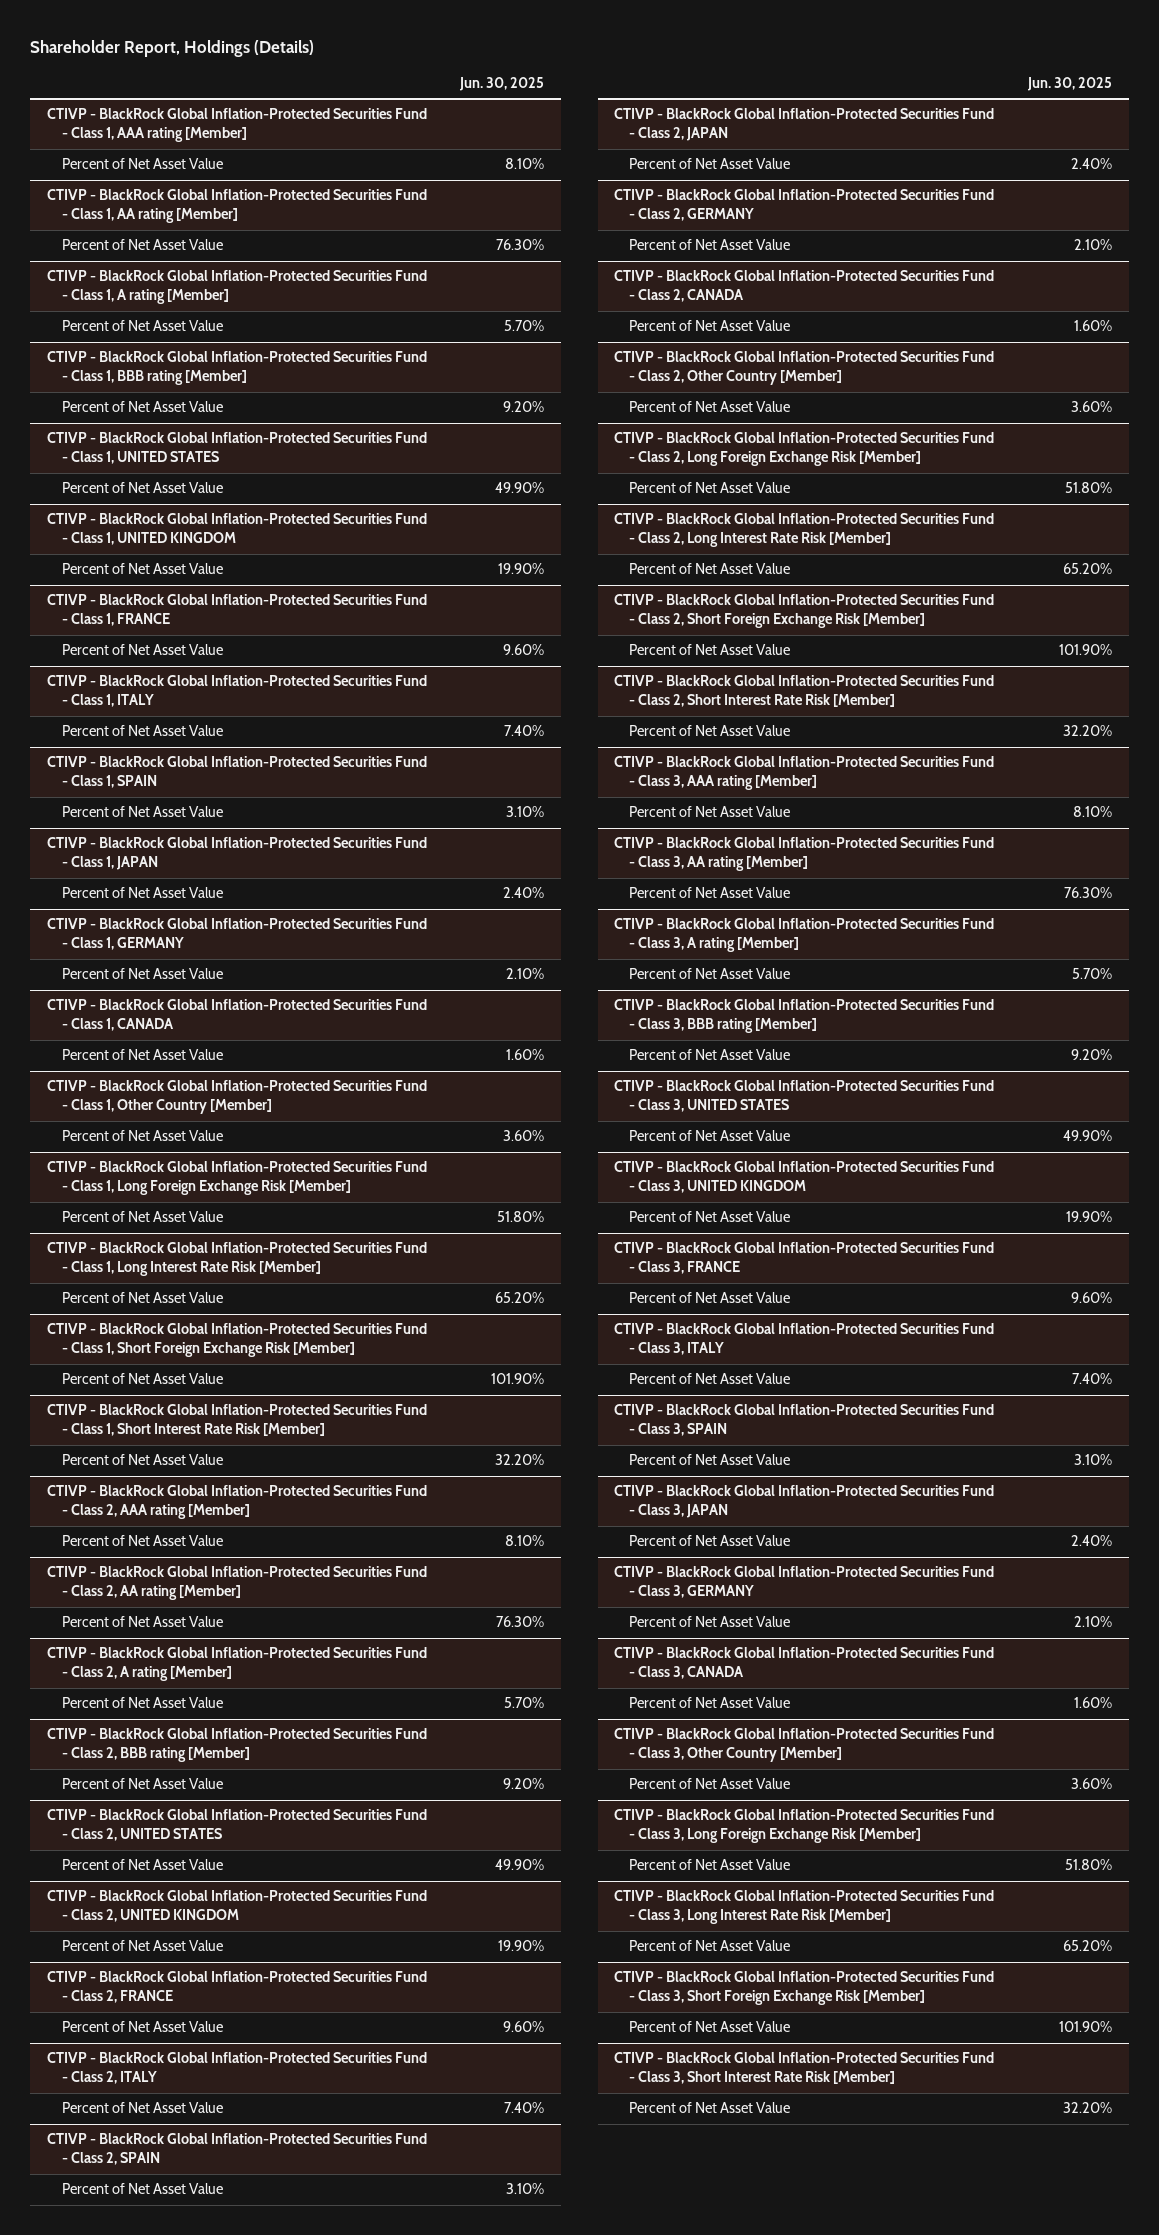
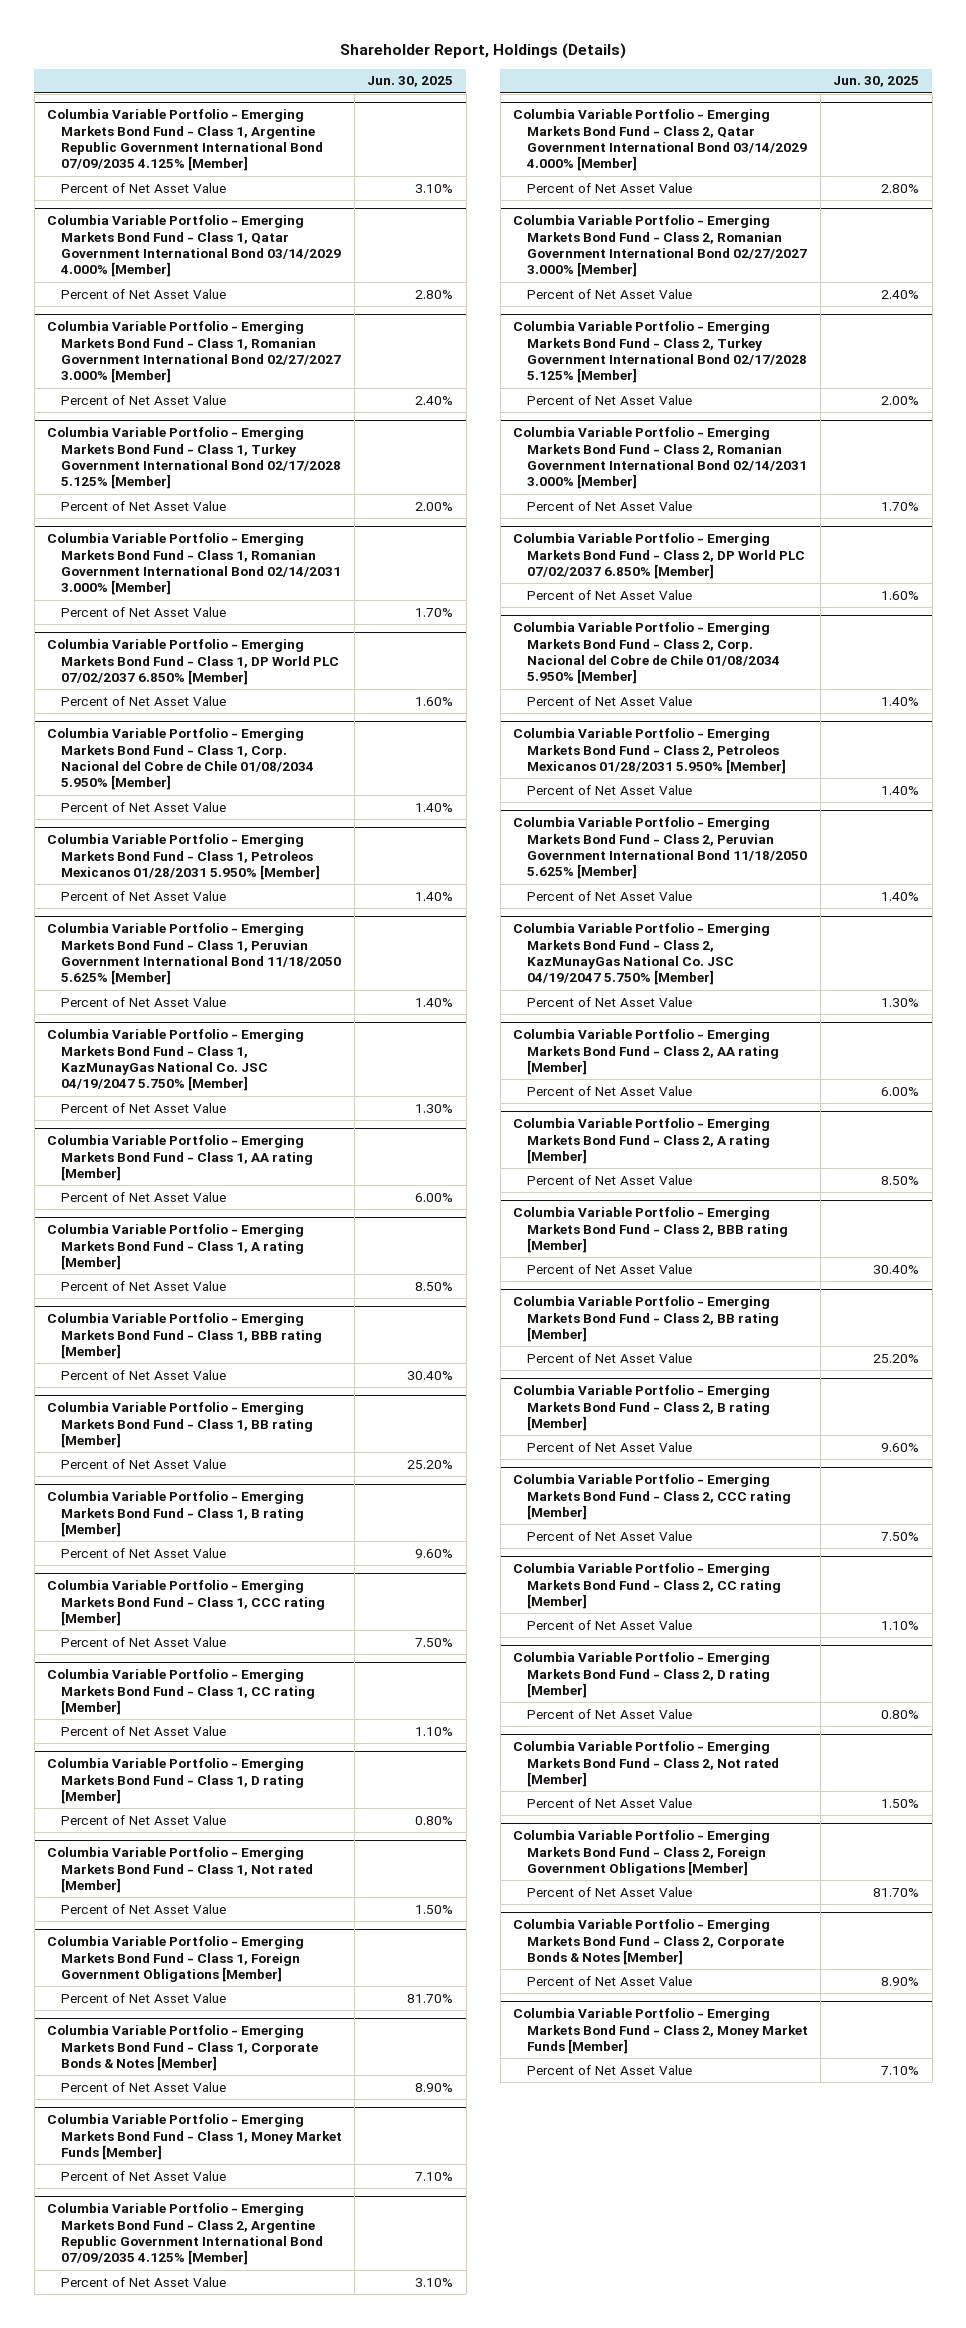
- CTIVP - BlackRock Global Inflation-Protected Securities Fund - Class 1, AAA rating [Member]
- Percent of Net Asset Value | 8.10%
- CTIVP - BlackRock Global Inflation-Protected Securities Fund - Class 1, AA rating [Member]
- Percent of Net Asset Value | 76.30%
- CTIVP - BlackRock Global Inflation-Protected Securities Fund - Class 1, A rating [Member]
- Percent of Net Asset Value | 5.70%
- CTIVP - BlackRock Global Inflation-Protected Securities Fund - Class 1, BBB rating [Member]
- Percent of Net Asset Value | 9.20%
- CTIVP - BlackRock Global Inflation-Protected Securities Fund - Class 1, UNITED STATES
- Percent of Net Asset Value | 49.90%
- CTIVP - BlackRock Global Inflation-Protected Securities Fund - Class 1, UNITED KINGDOM
- Percent of Net Asset Value | 19.90%
- CTIVP - BlackRock Global Inflation-Protected Securities Fund - Class 1, FRANCE
- Percent of Net Asset Value | 9.60%
- CTIVP - BlackRock Global Inflation-Protected Securities Fund - Class 1, ITALY
- Percent of Net Asset Value | 7.40%
- CTIVP - BlackRock Global Inflation-Protected Securities Fund - Class 1, SPAIN
+ Columbia Variable Portfolio - Emerging Markets Bond Fund - Class 1, Argentine Republic Government International Bond 07/09/2035 4.125% [Member]
- CTIVP - BlackRock Global Inflation-Protected Securities Fund - Class 1, JAPAN
+ Columbia Variable Portfolio - Emerging Markets Bond Fund - Class 1, Qatar Government International Bond 03/14/2029 4.000% [Member]
+ Percent of Net Asset Value | 2.80%
+ Columbia Variable Portfolio - Emerging Markets Bond Fund - Class 1, Romanian Government International Bond 02/27/2027 3.000% [Member]
- CTIVP - BlackRock Global Inflation-Protected Securities Fund - Class 1, GERMANY
- Percent of Net Asset Value | 2.10%
- CTIVP - BlackRock Global Inflation-Protected Securities Fund - Class 1, CANADA
+ Columbia Variable Portfolio - Emerging Markets Bond Fund - Class 1, Turkey Government International Bond 02/17/2028 5.125% [Member]
+ Percent of Net Asset Value | 2.00%
+ Columbia Variable Portfolio - Emerging Markets Bond Fund - Class 1, Romanian Government International Bond 02/14/2031 3.000% [Member]
+ Percent of Net Asset Value | 1.70%
+ Columbia Variable Portfolio - Emerging Markets Bond Fund - Class 1, DP World PLC 07/02/2037 6.850% [Member]
- CTIVP - BlackRock Global Inflation-Protected Securities Fund - Class 1, Other Country [Member]
- Percent of Net Asset Value | 3.60%
- CTIVP - BlackRock Global Inflation-Protected Securities Fund - Class 1, Long Foreign Exchange Risk [Member]
- Percent of Net Asset Value | 51.80%
- CTIVP - BlackRock Global Inflation-Protected Securities Fund - Class 1, Long Interest Rate Risk [Member]
- Percent of Net Asset Value | 65.20%
- CTIVP - BlackRock Global Inflation-Protected Securities Fund - Class 1, Short Foreign Exchange Risk [Member]
- Percent of Net Asset Value | 101.90%
- CTIVP - BlackRock Global Inflation-Protected Securities Fund - Class 1, Short Interest Rate Risk [Member]
- Percent of Net Asset Value | 32.20%
- CTIVP - BlackRock Global Inflation-Protected Securities Fund - Class 2, AAA rating [Member]
- Percent of Net Asset Value | 8.10%
- CTIVP - BlackRock Global Inflation-Protected Securities Fund - Class 2, AA rating [Member]
- Percent of Net Asset Value | 76.30%
- CTIVP - BlackRock Global Inflation-Protected Securities Fund - Class 2, A rating [Member]
- Percent of Net Asset Value | 5.70%
- CTIVP - BlackRock Global Inflation-Protected Securities Fund - Class 2, BBB rating [Member]
- Percent of Net Asset Value | 9.20%
- CTIVP - BlackRock Global Inflation-Protected Securities Fund - Class 2, UNITED STATES
- Percent of Net Asset Value | 49.90%
- CTIVP - BlackRock Global Inflation-Protected Securities Fund - Class 2, UNITED KINGDOM
- Percent of Net Asset Value | 19.90%
- CTIVP - BlackRock Global Inflation-Protected Securities Fund - Class 2, FRANCE
+ Columbia Variable Portfolio - Emerging Markets Bond Fund - Class 1, Corp. Nacional del Cobre de Chile 01/08/2034 5.950% [Member]
+ Percent of Net Asset Value | 1.40%
+ Columbia Variable Portfolio - Emerging Markets Bond Fund - Class 1, Petroleos Mexicanos 01/28/2031 5.950% [Member]
+ Percent of Net Asset Value | 1.40%
+ Columbia Variable Portfolio - Emerging Markets Bond Fund - Class 1, Peruvian Government International Bond 11/18/2050 5.625% [Member]
+ Percent of Net Asset Value | 1.40%
+ Columbia Variable Portfolio - Emerging Markets Bond Fund - Class 1, KazMunayGas National Co. JSC 04/19/2047 5.750% [Member]
+ Percent of Net Asset Value | 1.30%
+ Columbia Variable Portfolio - Emerging Markets Bond Fund - Class 1, AA rating [Member]
+ Percent of Net Asset Value | 6.00%
+ Columbia Variable Portfolio - Emerging Markets Bond Fund - Class 1, A rating [Member]
+ Percent of Net Asset Value | 8.50%
+ Columbia Variable Portfolio - Emerging Markets Bond Fund - Class 1, BBB rating [Member]
+ Percent of Net Asset Value | 30.40%
+ Columbia Variable Portfolio - Emerging Markets Bond Fund - Class 1, BB rating [Member]
+ Percent of Net Asset Value | 25.20%
+ Columbia Variable Portfolio - Emerging Markets Bond Fund - Class 1, B rating [Member]
- CTIVP - BlackRock Global Inflation-Protected Securities Fund - Class 2, ITALY
- Percent of Net Asset Value | 7.40%
- CTIVP - BlackRock Global Inflation-Protected Securities Fund - Class 2, SPAIN
+ Columbia Variable Portfolio - Emerging Markets Bond Fund - Class 1, CCC rating [Member]
+ Percent of Net Asset Value | 7.50%
+ Columbia Variable Portfolio - Emerging Markets Bond Fund - Class 1, CC rating [Member]
+ Percent of Net Asset Value | 1.10%
+ Columbia Variable Portfolio - Emerging Markets Bond Fund - Class 1, D rating [Member]
+ Percent of Net Asset Value | 0.80%
+ Columbia Variable Portfolio - Emerging Markets Bond Fund - Class 1, Not rated [Member]
+ Percent of Net Asset Value | 1.50%
+ Columbia Variable Portfolio - Emerging Markets Bond Fund - Class 1, Foreign Government Obligations [Member]
+ Percent of Net Asset Value | 81.70%
+ Columbia Variable Portfolio - Emerging Markets Bond Fund - Class 1, Corporate Bonds & Notes [Member]
+ Percent of Net Asset Value | 8.90%
+ Columbia Variable Portfolio - Emerging Markets Bond Fund - Class 1, Money Market Funds [Member]
+ Percent of Net Asset Value | 7.10%
+ Columbia Variable Portfolio - Emerging Markets Bond Fund - Class 2, Argentine Republic Government International Bond 07/09/2035 4.125% [Member]
- CTIVP - BlackRock Global Inflation-Protected Securities Fund - Class 2, JAPAN
+ Columbia Variable Portfolio - Emerging Markets Bond Fund - Class 2, Qatar Government International Bond 03/14/2029 4.000% [Member]
+ Percent of Net Asset Value | 2.80%
+ Columbia Variable Portfolio - Emerging Markets Bond Fund - Class 2, Romanian Government International Bond 02/27/2027 3.000% [Member]
- CTIVP - BlackRock Global Inflation-Protected Securities Fund - Class 2, GERMANY
- Percent of Net Asset Value | 2.10%
- CTIVP - BlackRock Global Inflation-Protected Securities Fund - Class 2, CANADA
+ Columbia Variable Portfolio - Emerging Markets Bond Fund - Class 2, Turkey Government International Bond 02/17/2028 5.125% [Member]
+ Percent of Net Asset Value | 2.00%
+ Columbia Variable Portfolio - Emerging Markets Bond Fund - Class 2, Romanian Government International Bond 02/14/2031 3.000% [Member]
+ Percent of Net Asset Value | 1.70%
+ Columbia Variable Portfolio - Emerging Markets Bond Fund - Class 2, DP World PLC 07/02/2037 6.850% [Member]
- CTIVP - BlackRock Global Inflation-Protected Securities Fund - Class 2, Other Country [Member]
- Percent of Net Asset Value | 3.60%
- CTIVP - BlackRock Global Inflation-Protected Securities Fund - Class 2, Long Foreign Exchange Risk [Member]
- Percent of Net Asset Value | 51.80%
- CTIVP - BlackRock Global Inflation-Protected Securities Fund - Class 2, Long Interest Rate Risk [Member]
- Percent of Net Asset Value | 65.20%
- CTIVP - BlackRock Global Inflation-Protected Securities Fund - Class 2, Short Foreign Exchange Risk [Member]
- Percent of Net Asset Value | 101.90%
- CTIVP - BlackRock Global Inflation-Protected Securities Fund - Class 2, Short Interest Rate Risk [Member]
- Percent of Net Asset Value | 32.20%
- CTIVP - BlackRock Global Inflation-Protected Securities Fund - Class 3, AAA rating [Member]
- Percent of Net Asset Value | 8.10%
- CTIVP - BlackRock Global Inflation-Protected Securities Fund - Class 3, AA rating [Member]
- Percent of Net Asset Value | 76.30%
- CTIVP - BlackRock Global Inflation-Protected Securities Fund - Class 3, A rating [Member]
- Percent of Net Asset Value | 5.70%
- CTIVP - BlackRock Global Inflation-Protected Securities Fund - Class 3, BBB rating [Member]
- Percent of Net Asset Value | 9.20%
- CTIVP - BlackRock Global Inflation-Protected Securities Fund - Class 3, UNITED STATES
- Percent of Net Asset Value | 49.90%
- CTIVP - BlackRock Global Inflation-Protected Securities Fund - Class 3, UNITED KINGDOM
- Percent of Net Asset Value | 19.90%
- CTIVP - BlackRock Global Inflation-Protected Securities Fund - Class 3, FRANCE
+ Columbia Variable Portfolio - Emerging Markets Bond Fund - Class 2, Corp. Nacional del Cobre de Chile 01/08/2034 5.950% [Member]
+ Percent of Net Asset Value | 1.40%
+ Columbia Variable Portfolio - Emerging Markets Bond Fund - Class 2, Petroleos Mexicanos 01/28/2031 5.950% [Member]
+ Percent of Net Asset Value | 1.40%
+ Columbia Variable Portfolio - Emerging Markets Bond Fund - Class 2, Peruvian Government International Bond 11/18/2050 5.625% [Member]
+ Percent of Net Asset Value | 1.40%
+ Columbia Variable Portfolio - Emerging Markets Bond Fund - Class 2, KazMunayGas National Co. JSC 04/19/2047 5.750% [Member]
+ Percent of Net Asset Value | 1.30%
+ Columbia Variable Portfolio - Emerging Markets Bond Fund - Class 2, AA rating [Member]
+ Percent of Net Asset Value | 6.00%
+ Columbia Variable Portfolio - Emerging Markets Bond Fund - Class 2, A rating [Member]
+ Percent of Net Asset Value | 8.50%
+ Columbia Variable Portfolio - Emerging Markets Bond Fund - Class 2, BBB rating [Member]
+ Percent of Net Asset Value | 30.40%
+ Columbia Variable Portfolio - Emerging Markets Bond Fund - Class 2, BB rating [Member]
+ Percent of Net Asset Value | 25.20%
+ Columbia Variable Portfolio - Emerging Markets Bond Fund - Class 2, B rating [Member]
- CTIVP - BlackRock Global Inflation-Protected Securities Fund - Class 3, ITALY
- Percent of Net Asset Value | 7.40%
- CTIVP - BlackRock Global Inflation-Protected Securities Fund - Class 3, SPAIN
- Percent of Net Asset Value | 3.10%
- CTIVP - BlackRock Global Inflation-Protected Securities Fund - Class 3, JAPAN
- Percent of Net Asset Value | 2.40%
- CTIVP - BlackRock Global Inflation-Protected Securities Fund - Class 3, GERMANY
- Percent of Net Asset Value | 2.10%
- CTIVP - BlackRock Global Inflation-Protected Securities Fund - Class 3, CANADA
- Percent of Net Asset Value | 1.60%
- CTIVP - BlackRock Global Inflation-Protected Securities Fund - Class 3, Other Country [Member]
- Percent of Net Asset Value | 3.60%
- CTIVP - BlackRock Global Inflation-Protected Securities Fund - Class 3, Long Foreign Exchange Risk [Member]
- Percent of Net Asset Value | 51.80%
- CTIVP - BlackRock Global Inflation-Protected Securities Fund - Class 3, Long Interest Rate Risk [Member]
- Percent of Net Asset Value | 65.20%
- CTIVP - BlackRock Global Inflation-Protected Securities Fund - Class 3, Short Foreign Exchange Risk [Member]
- Percent of Net Asset Value | 101.90%
- CTIVP - BlackRock Global Inflation-Protected Securities Fund - Class 3, Short Interest Rate Risk [Member]
- Percent of Net Asset Value | 32.20%
+ Columbia Variable Portfolio - Emerging Markets Bond Fund - Class 2, CCC rating [Member]
+ Percent of Net Asset Value | 7.50%
+ Columbia Variable Portfolio - Emerging Markets Bond Fund - Class 2, CC rating [Member]
+ Percent of Net Asset Value | 1.10%
+ Columbia Variable Portfolio - Emerging Markets Bond Fund - Class 2, D rating [Member]
+ Percent of Net Asset Value | 0.80%
+ Columbia Variable Portfolio - Emerging Markets Bond Fund - Class 2, Not rated [Member]
+ Percent of Net Asset Value | 1.50%
+ Columbia Variable Portfolio - Emerging Markets Bond Fund - Class 2, Foreign Government Obligations [Member]
+ Percent of Net Asset Value | 81.70%
+ Columbia Variable Portfolio - Emerging Markets Bond Fund - Class 2, Corporate Bonds & Notes [Member]
+ Percent of Net Asset Value | 8.90%
+ Columbia Variable Portfolio - Emerging Markets Bond Fund - Class 2, Money Market Funds [Member]
+ Percent of Net Asset Value | 7.10%

